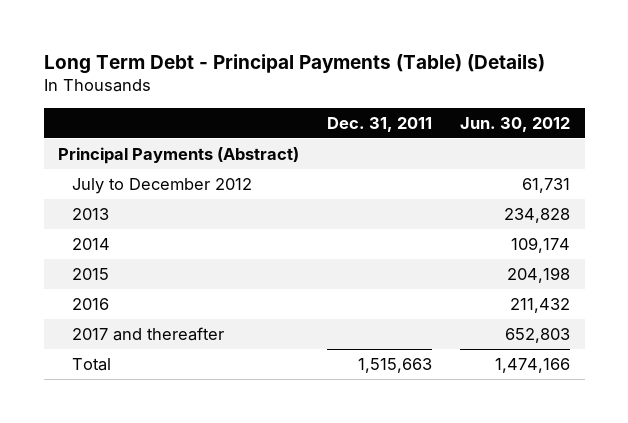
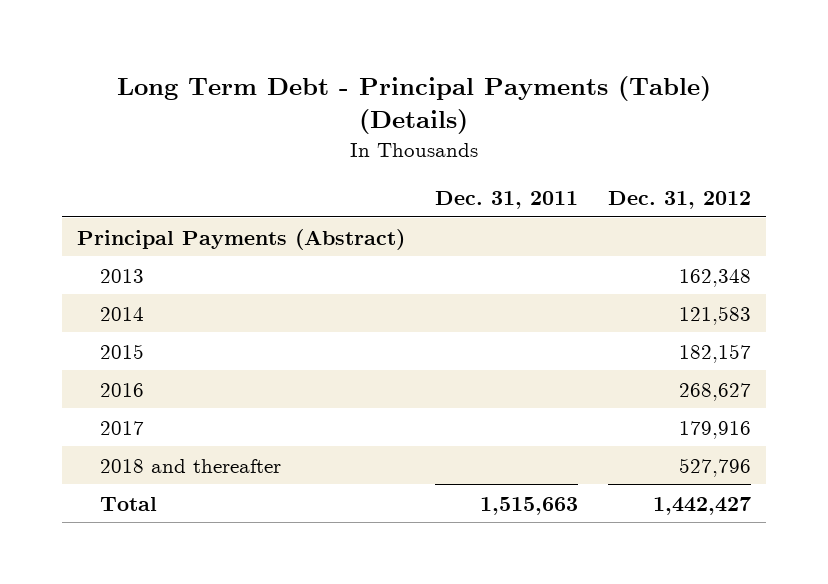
- | Dec. 31, 2011 | Jun. 30, 2012
+ | Dec. 31, 2011 | Dec. 31, 2012
- July to December 2012 | | 61,731
- 2017 and thereafter | | 652,803
+ 2017 | | 179,916
+ 2018 and thereafter | | 527,796

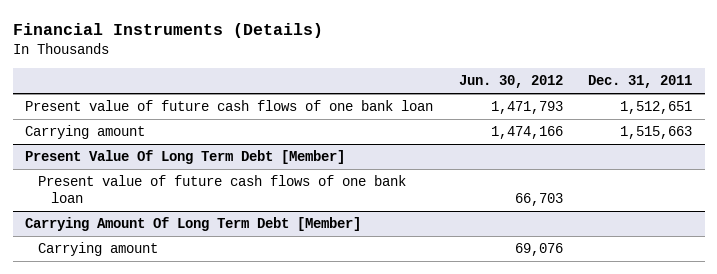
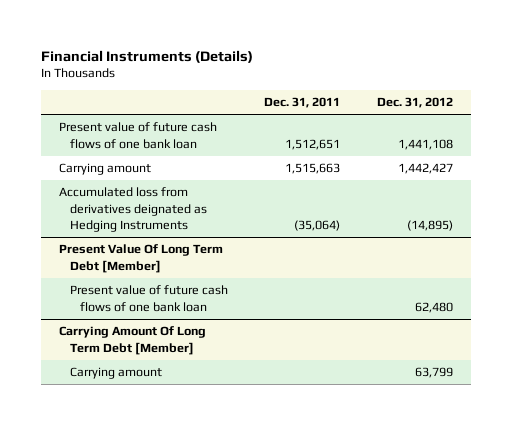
- | Jun. 30, 2012 | Dec. 31, 2011
+ | Dec. 31, 2011 | Dec. 31, 2012
+ Accumulated loss from derivatives deignated as Hedging Instruments | (35,064) | (14,895)

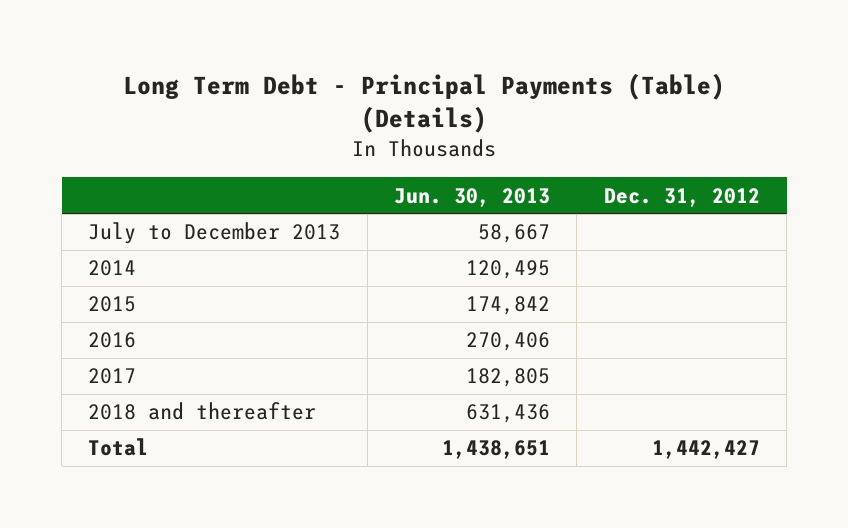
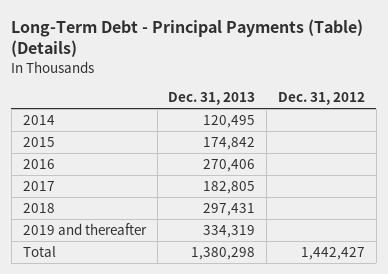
- Long Term Debt - Principal Payments (Table) (Details)
+ Long-Term Debt - Principal Payments (Table) (Details)
- | Jun. 30, 2013 | Dec. 31, 2012
+ | Dec. 31, 2013 | Dec. 31, 2012
- July to December 2013 | 58,667 |
- 2018 and thereafter | 631,436 |
+ 2018 | 297,431 |
+ 2019 and thereafter | 334,319 |

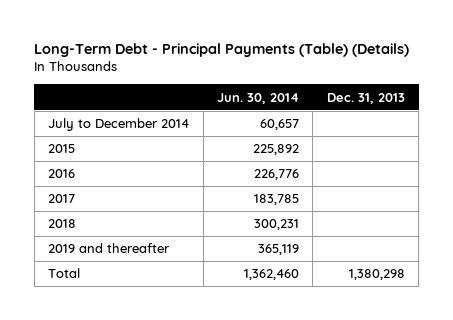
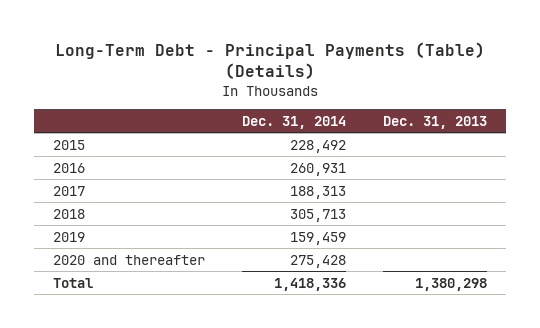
- | Jun. 30, 2014 | Dec. 31, 2013
+ | Dec. 31, 2014 | Dec. 31, 2013
- July to December 2014 | 60,657 |
- 2019 and thereafter | 365,119 |
+ 2019 | 159,459 |
+ 2020 and thereafter | 275,428 |

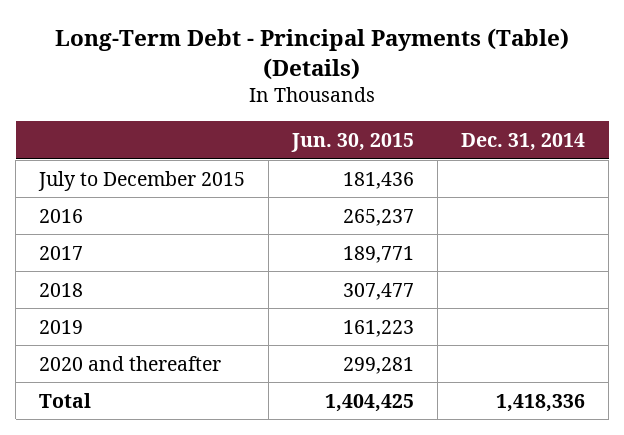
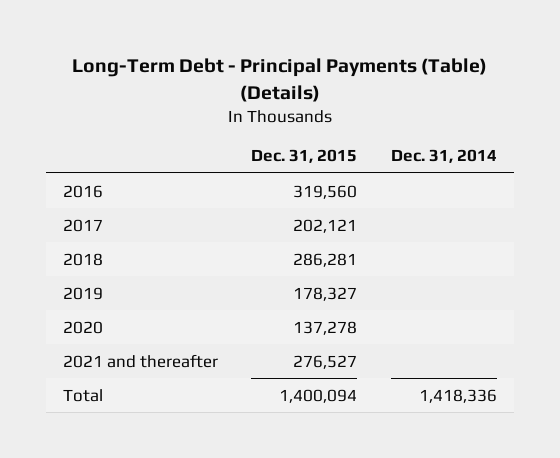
- | Jun. 30, 2015 | Dec. 31, 2014
+ | Dec. 31, 2015 | Dec. 31, 2014
- July to December 2015 | 181,436 |
- 2020 and thereafter | 299,281 |
+ 2020 | 137,278 |
+ 2021 and thereafter | 276,527 |

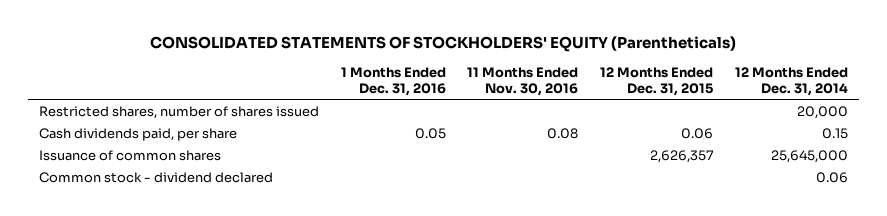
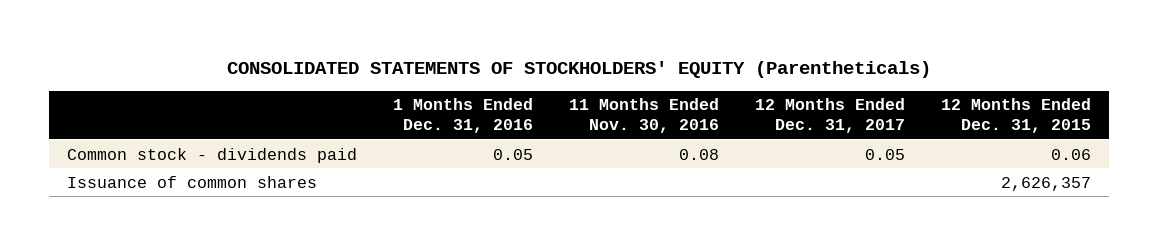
- | 1 Months Ended Dec. 31, 2016 | 11 Months Ended Nov. 30, 2016 | 12 Months Ended Dec. 31, 2015 | 12 Months Ended Dec. 31, 2014
+ | 1 Months Ended Dec. 31, 2016 | 11 Months Ended Nov. 30, 2016 | 12 Months Ended Dec. 31, 2017 | 12 Months Ended Dec. 31, 2015
- Restricted shares, number of shares issued | | | | 20,000
- Cash dividends paid, per share | 0.05 | 0.08 | 0.06 | 0.15
+ Common stock - dividends paid | 0.05 | 0.08 | 0.05 | 0.06
- Common stock - dividend declared | | | | 0.06

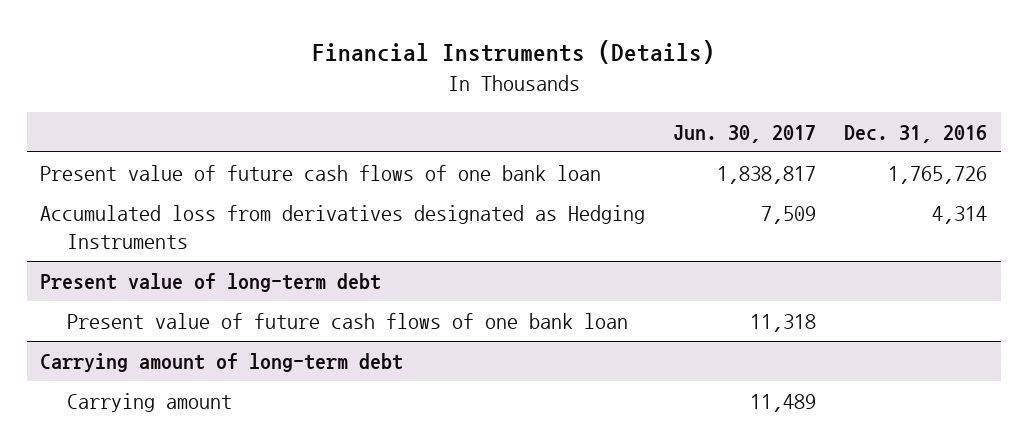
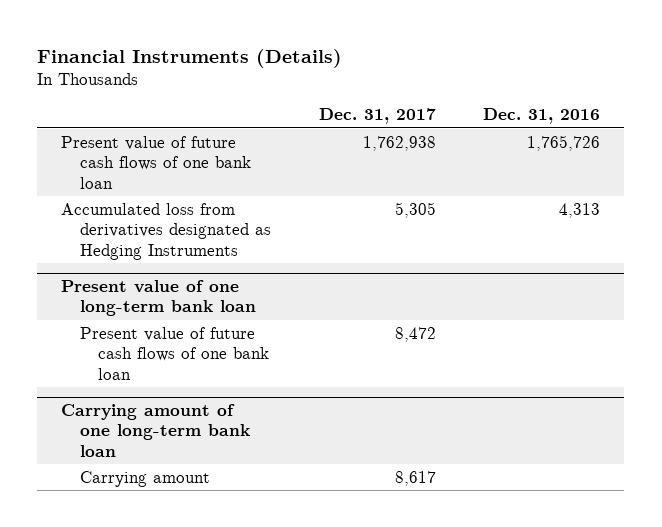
- | Jun. 30, 2017 | Dec. 31, 2016
+ | Dec. 31, 2017 | Dec. 31, 2016
- Accumulated loss from derivatives designated as Hedging Instruments | 7,509 | 4,314
- Present value of long-term debt
+ Accumulated loss from derivatives designated as Hedging Instruments | 5,305 | 4,313
+ Present value of one long-term bank loan
- Carrying amount of long-term debt
+ Carrying amount of one long-term bank loan

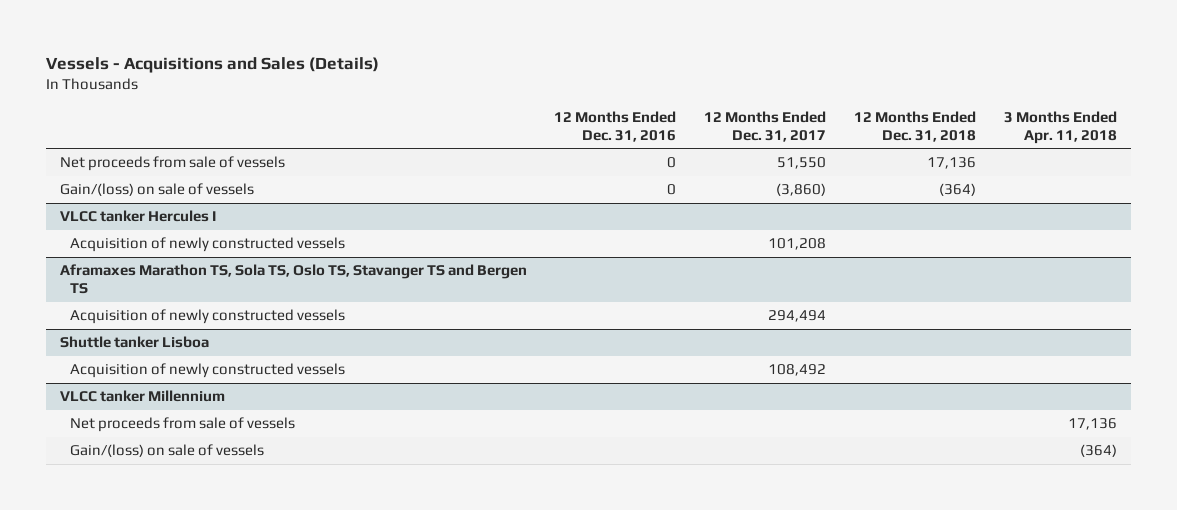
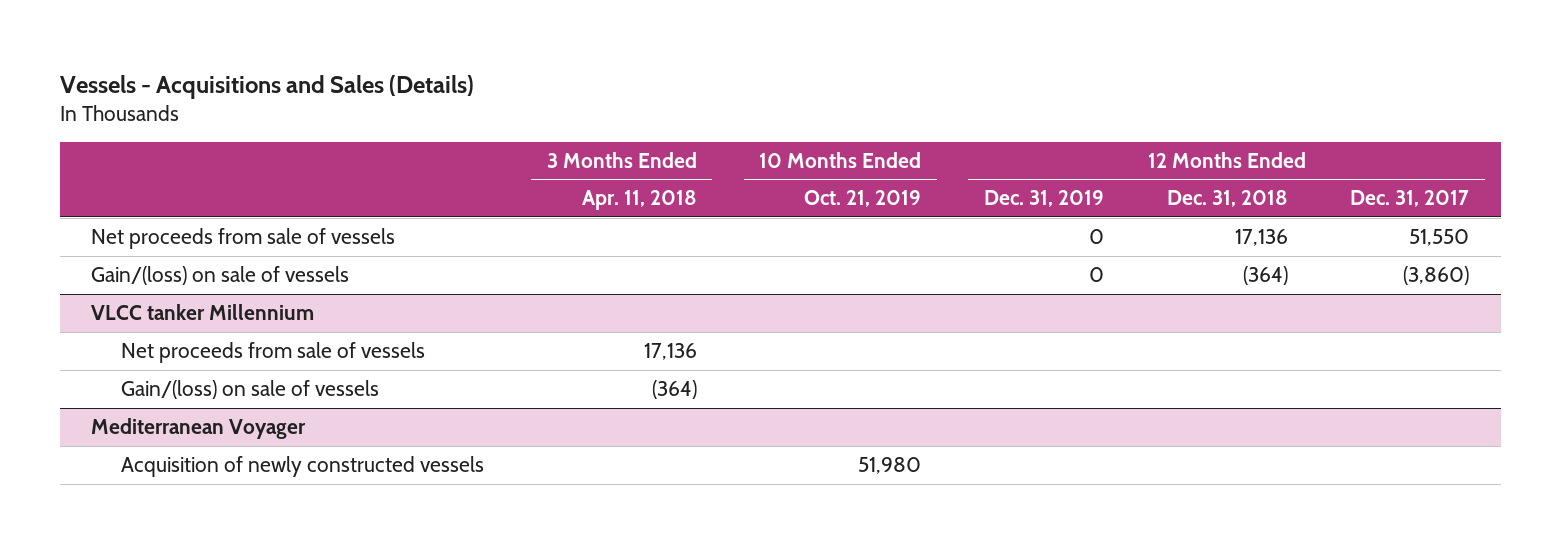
- | 12 Months Ended Dec. 31, 2016 | 12 Months Ended Dec. 31, 2017 | 12 Months Ended Dec. 31, 2018 | 3 Months Ended Apr. 11, 2018
+ | 3 Months Ended Apr. 11, 2018 | 10 Months Ended Oct. 21, 2019 | 12 Months Ended Dec. 31, 2019 | 12 Months Ended Dec. 31, 2018 | 12 Months Ended Dec. 31, 2017
- VLCC tanker Hercules I
- Acquisition of newly constructed vessels | | 101,208 | |
- Aframaxes Marathon TS, Sola TS, Oslo TS, Stavanger TS and Bergen TS
- Acquisition of newly constructed vessels | | 294,494 | |
- Shuttle tanker Lisboa
- Acquisition of newly constructed vessels | | 108,492 | |
+ Mediterranean Voyager
+ Acquisition of newly constructed vessels | | 51,980 | | |

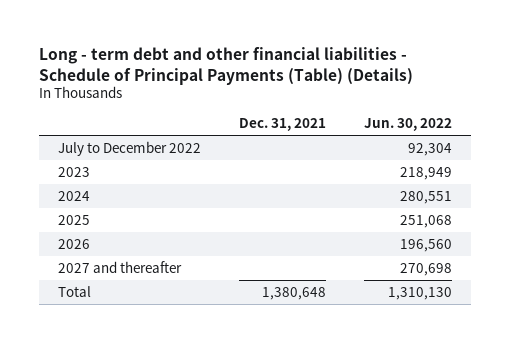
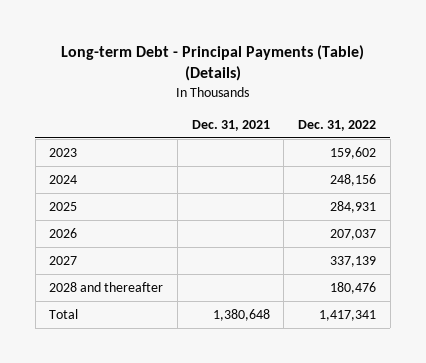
- Long - term debt and other financial liabilities - Schedule of Principal Payments (Table) (Details)
+ Long-term Debt - Principal Payments (Table) (Details)
- | Dec. 31, 2021 | Jun. 30, 2022
+ | Dec. 31, 2021 | Dec. 31, 2022
- July to December 2022 | | 92,304
- 2027 and thereafter | | 270,698
+ 2027 | | 337,139
+ 2028 and thereafter | | 180,476

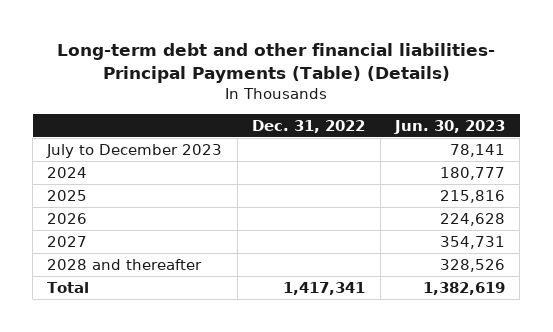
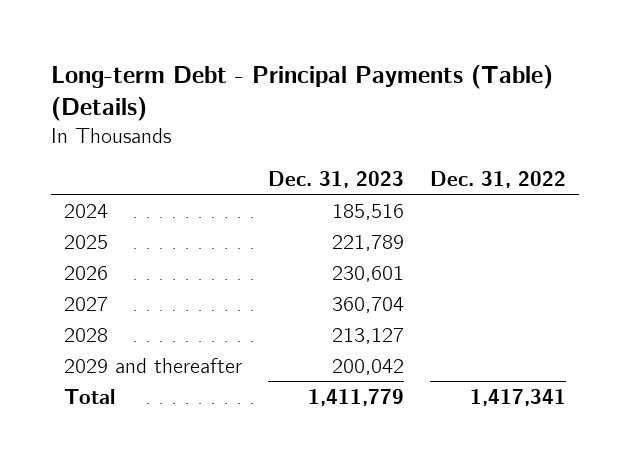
- Long-term debt and other financial liabilities- Principal Payments (Table) (Details)
+ Long-term Debt - Principal Payments (Table) (Details)
- | Dec. 31, 2022 | Jun. 30, 2023
+ | Dec. 31, 2023 | Dec. 31, 2022
- July to December 2023 | | 78,141
- 2028 and thereafter | | 328,526
+ 2028 | 213,127 |
+ 2029 and thereafter | 200,042 |

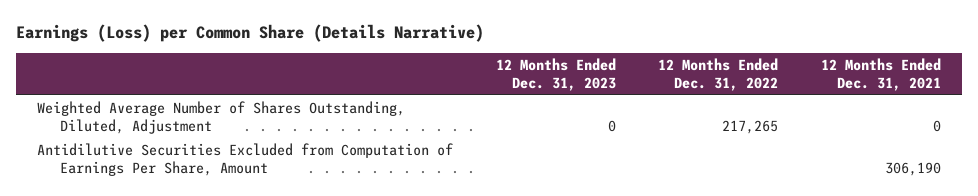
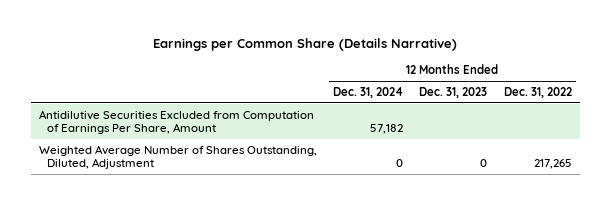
- Earnings (Loss) per Common Share (Details Narrative)
+ Earnings per Common Share (Details Narrative)
- | 12 Months Ended Dec. 31, 2023 | 12 Months Ended Dec. 31, 2022 | 12 Months Ended Dec. 31, 2021
+ | 12 Months Ended Dec. 31, 2024 | 12 Months Ended Dec. 31, 2023 | 12 Months Ended Dec. 31, 2022
moved down: Weighted Average Number of Shares Outstanding, Diluted, Adjustment | 0 | 0 | 217,265

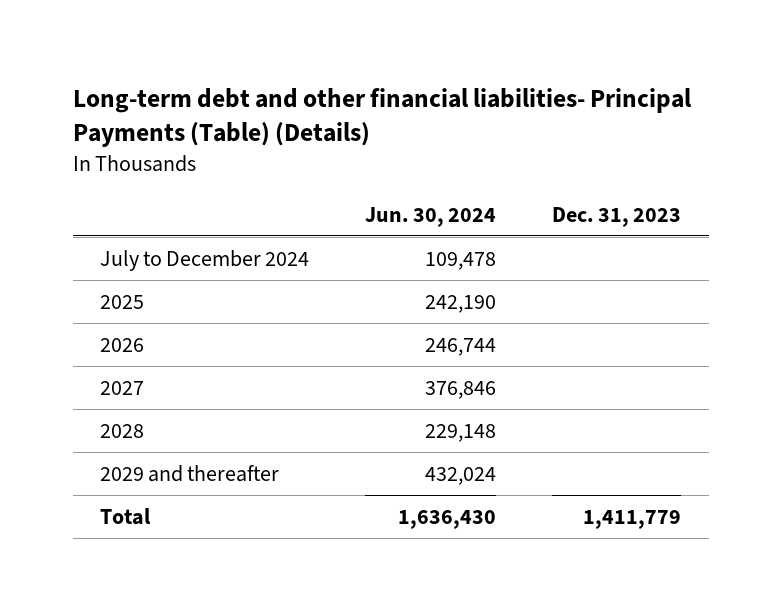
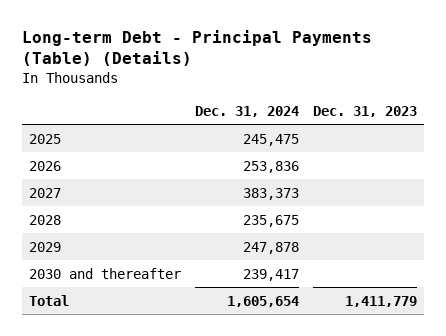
- Long-term debt and other financial liabilities- Principal Payments (Table) (Details)
+ Long-term Debt - Principal Payments (Table) (Details)
- | Jun. 30, 2024 | Dec. 31, 2023
+ | Dec. 31, 2024 | Dec. 31, 2023
- July to December 2024 | 109,478 |
- 2029 and thereafter | 432,024 |
+ 2029 | 247,878 |
+ 2030 and thereafter | 239,417 |

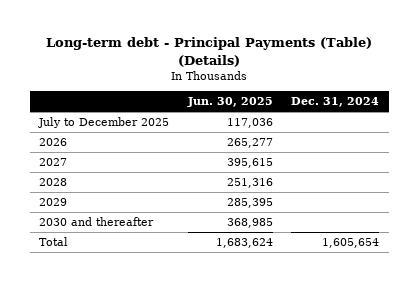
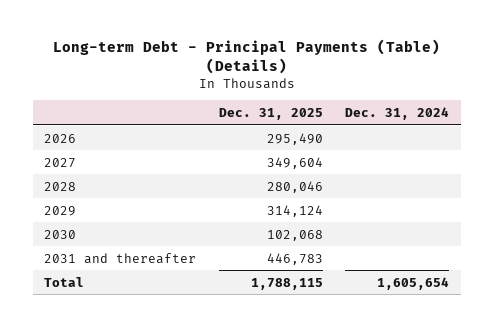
- Long-term debt - Principal Payments (Table) (Details)
+ Long-term Debt - Principal Payments (Table) (Details)
- | Jun. 30, 2025 | Dec. 31, 2024
+ | Dec. 31, 2025 | Dec. 31, 2024
- July to December 2025 | 117,036 |
- 2030 and thereafter | 368,985 |
+ 2030 | 102,068 |
+ 2031 and thereafter | 446,783 |

